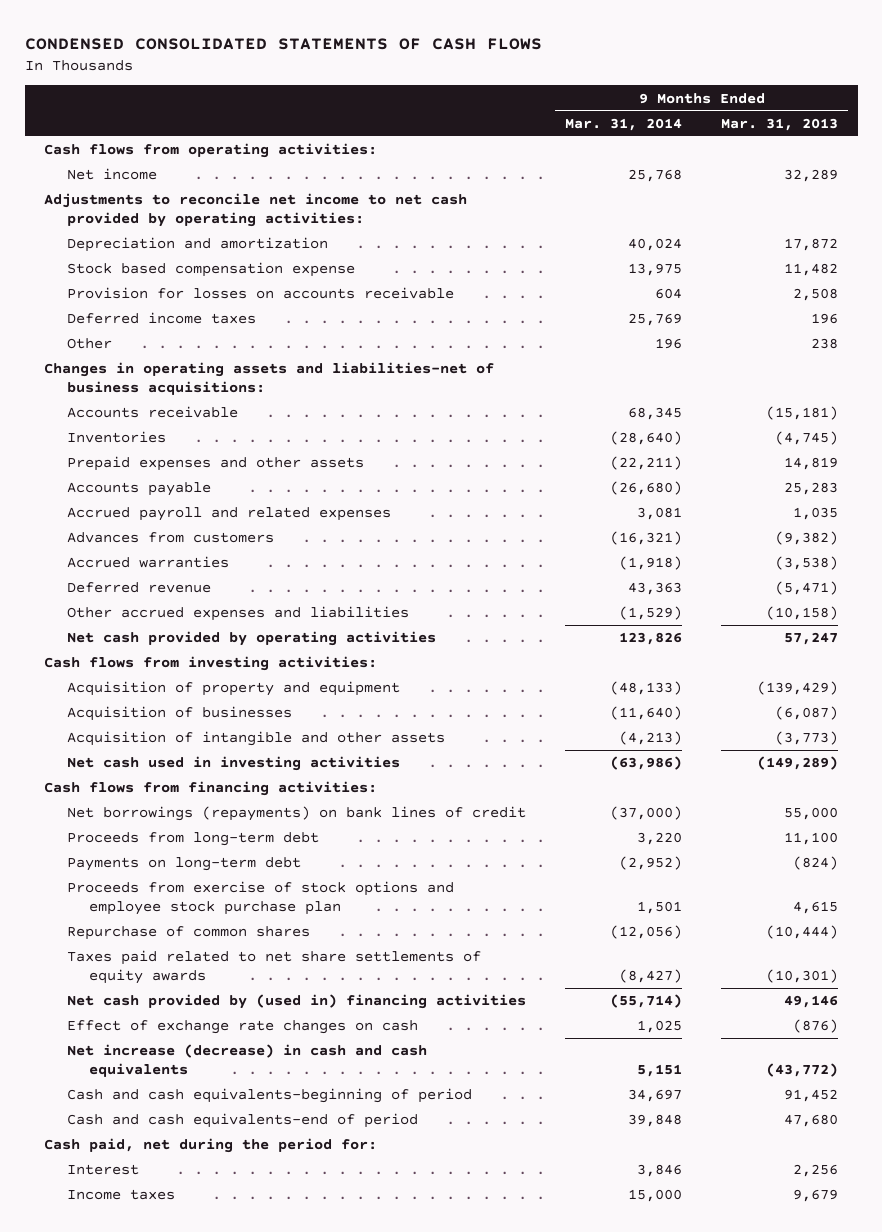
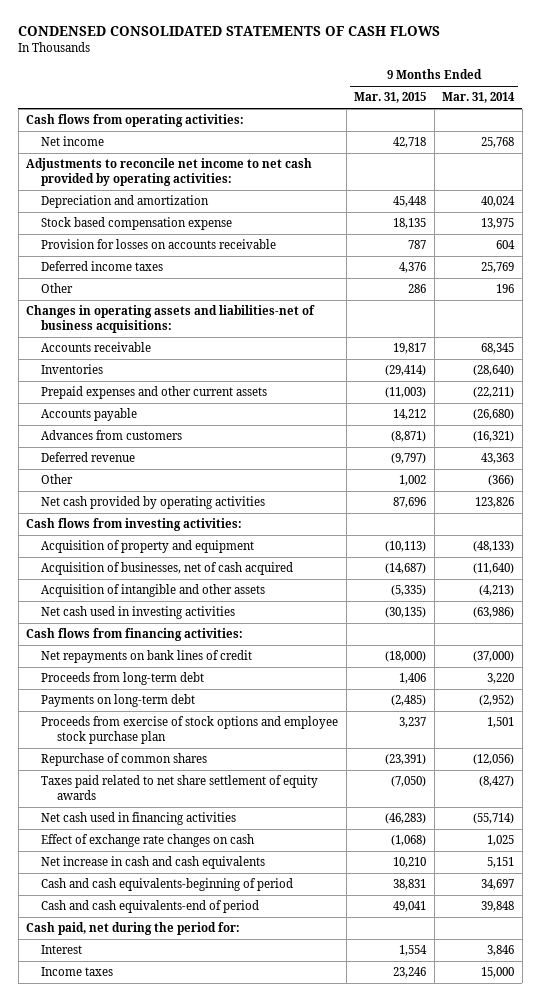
- | 9 Months Ended Mar. 31, 2014 | 9 Months Ended Mar. 31, 2013
+ | 9 Months Ended Mar. 31, 2015 | 9 Months Ended Mar. 31, 2014
- Prepaid expenses and other assets | (22,211) | 14,819
+ Prepaid expenses and other current assets | (11,003) | (22,211)
- Accrued payroll and related expenses | 3,081 | 1,035
- Accrued warranties | (1,918) | (3,538)
- Other accrued expenses and liabilities | (1,529) | (10,158)
+ Other | 1,002 | (366)
- Acquisition of businesses | (11,640) | (6,087)
+ Acquisition of businesses, net of cash acquired | (14,687) | (11,640)
- Net borrowings (repayments) on bank lines of credit | (37,000) | 55,000
+ Net repayments on bank lines of credit | (18,000) | (37,000)
- Taxes paid related to net share settlements of equity awards | (8,427) | (10,301)
- Net cash provided by (used in) financing activities | (55,714) | 49,146
+ Taxes paid related to net share settlement of equity awards | (7,050) | (8,427)
+ Net cash used in financing activities | (46,283) | (55,714)
- Net increase (decrease) in cash and cash equivalents | 5,151 | (43,772)
+ Net increase in cash and cash equivalents | 10,210 | 5,151

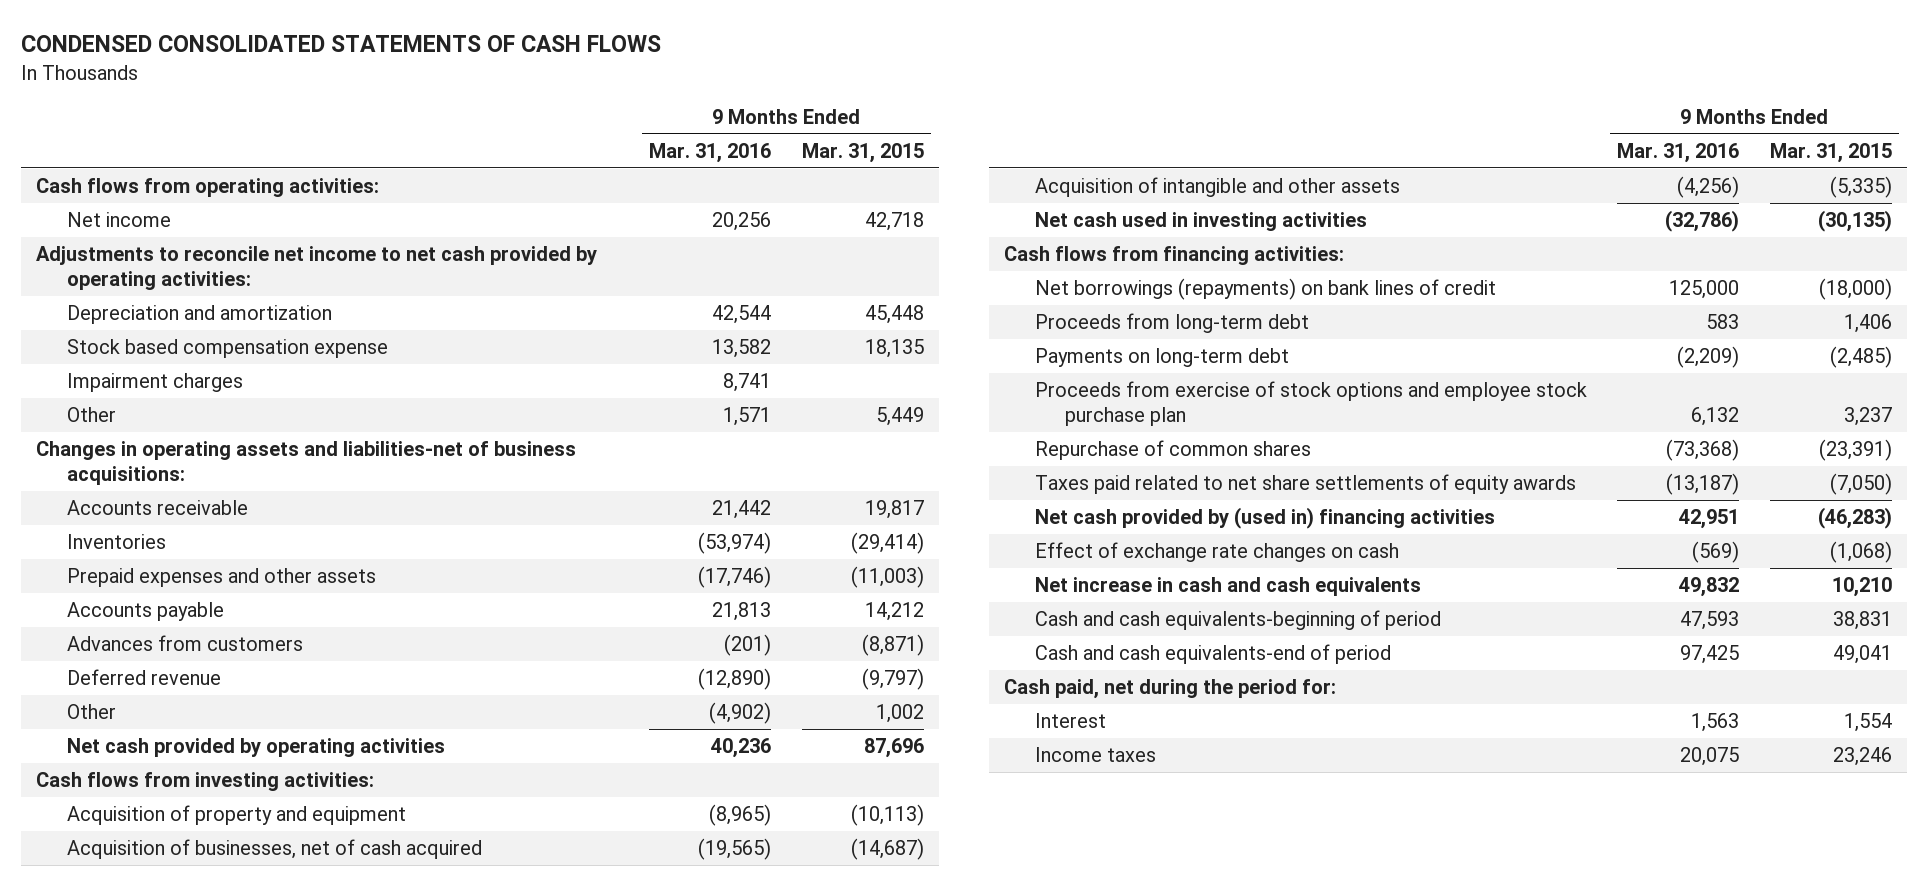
- | 9 Months Ended Mar. 31, 2015 | 9 Months Ended Mar. 31, 2014
+ | 9 Months Ended Mar. 31, 2016 | 9 Months Ended Mar. 31, 2015
- Provision for losses on accounts receivable | 787 | 604
- Deferred income taxes | 4,376 | 25,769
- Other | 286 | 196
+ Impairment charges | 8,741 |
+ Other | 1,571 | 5,449
- Prepaid expenses and other current assets | (11,003) | (22,211)
+ Prepaid expenses and other assets | (17,746) | (11,003)
- Net repayments on bank lines of credit | (18,000) | (37,000)
+ Net borrowings (repayments) on bank lines of credit | 125,000 | (18,000)
- Taxes paid related to net share settlement of equity awards | (7,050) | (8,427)
- Net cash used in financing activities | (46,283) | (55,714)
+ Taxes paid related to net share settlements of equity awards | (13,187) | (7,050)
+ Net cash provided by (used in) financing activities | 42,951 | (46,283)

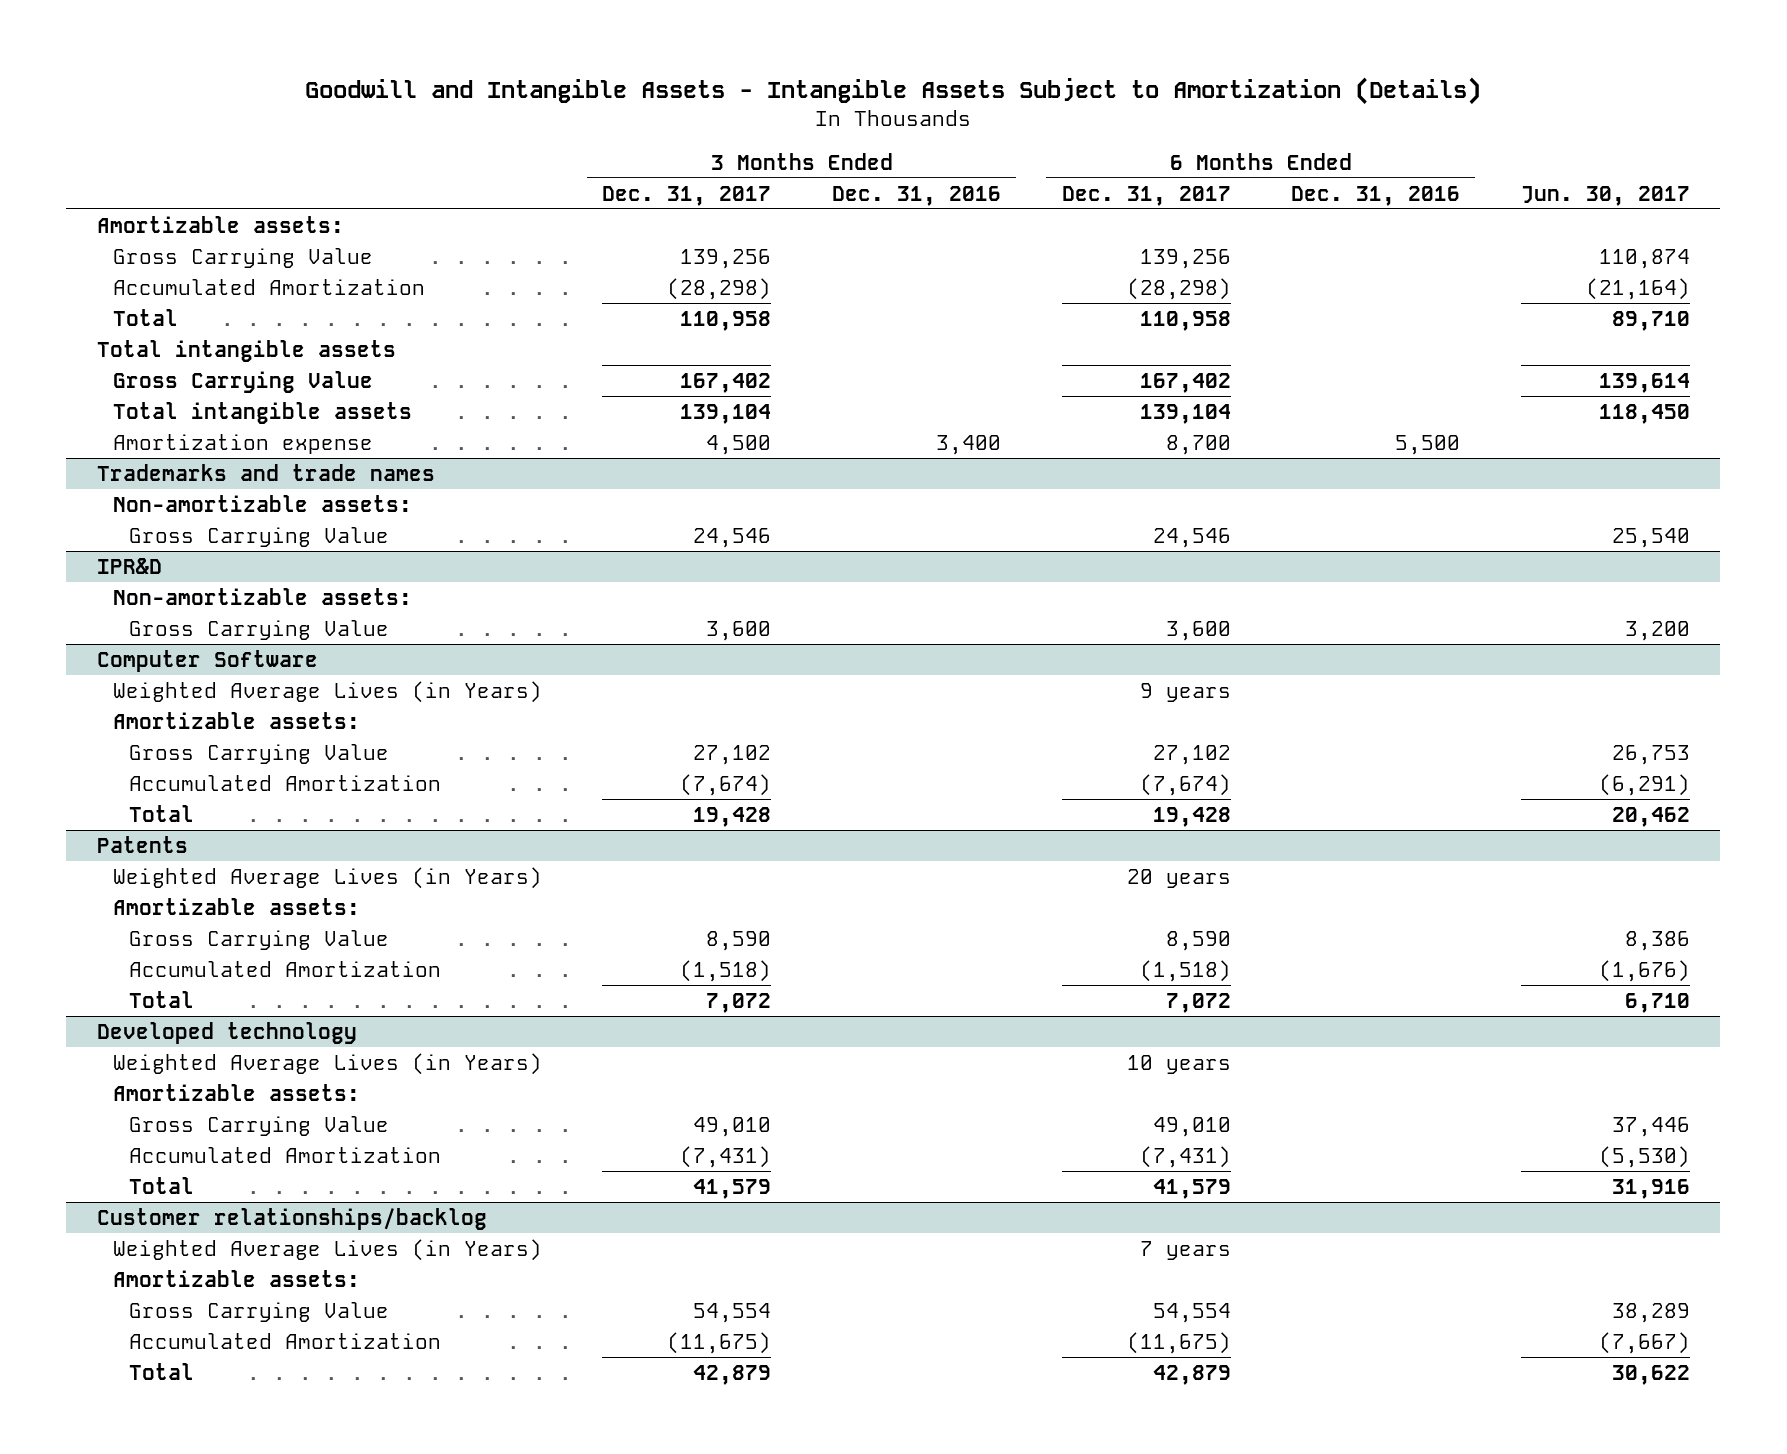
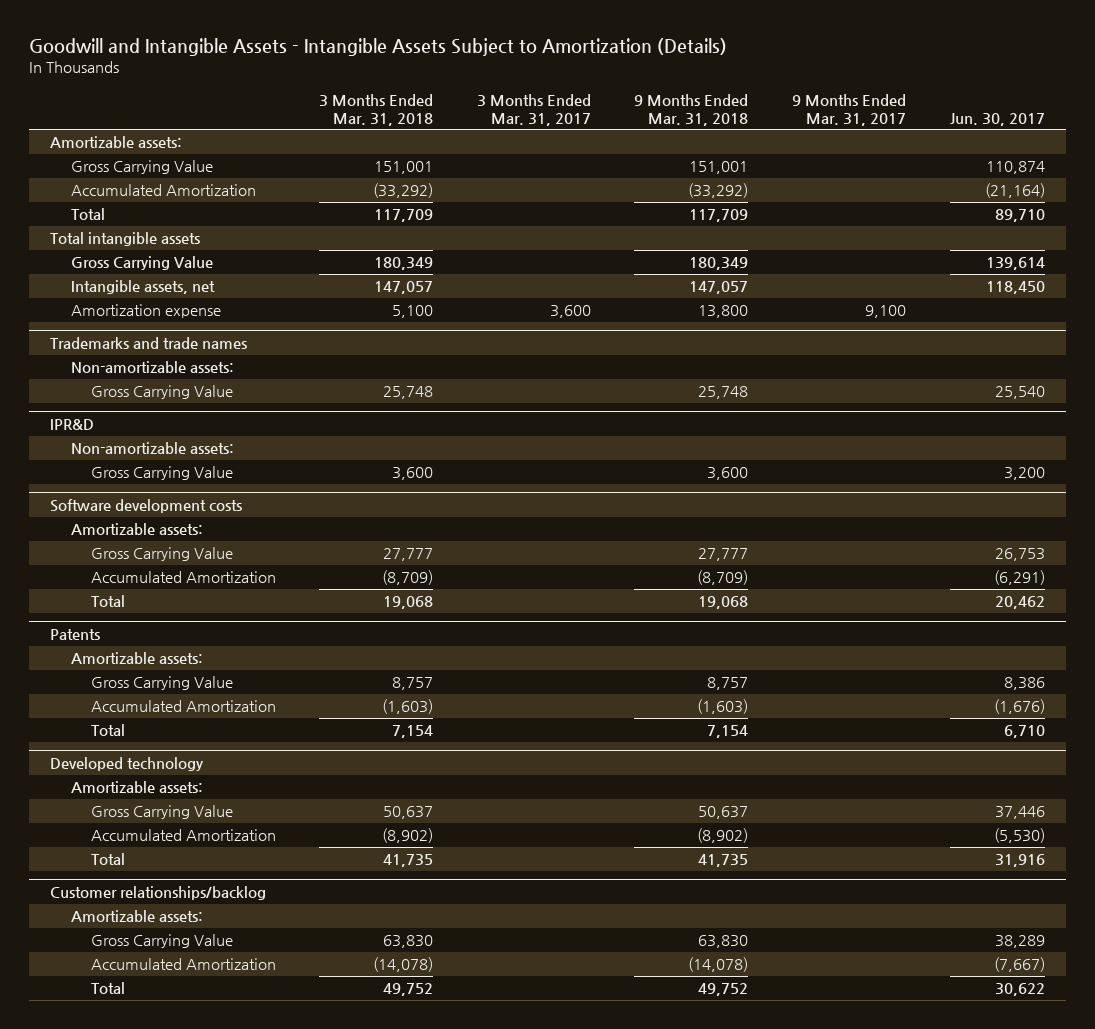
- | 3 Months Ended Dec. 31, 2017 | 3 Months Ended Dec. 31, 2016 | 6 Months Ended Dec. 31, 2017 | 6 Months Ended Dec. 31, 2016 | Jun. 30, 2017
+ | 3 Months Ended Mar. 31, 2018 | 3 Months Ended Mar. 31, 2017 | 9 Months Ended Mar. 31, 2018 | 9 Months Ended Mar. 31, 2017 | Jun. 30, 2017
- Total intangible assets | 139,104 | | 139,104 | | 118,450
+ Intangible assets, net | 147,057 | | 147,057 | | 118,450
- Computer Software
- Weighted Average Lives (in Years) | | | 9 years | |
+ Software development costs
@ Patents
- Weighted Average Lives (in Years) | | | 20 years | |
@ Developed technology
- Weighted Average Lives (in Years) | | | 10 years | |
@ Customer relationships/backlog
- Weighted Average Lives (in Years) | | | 7 years | |

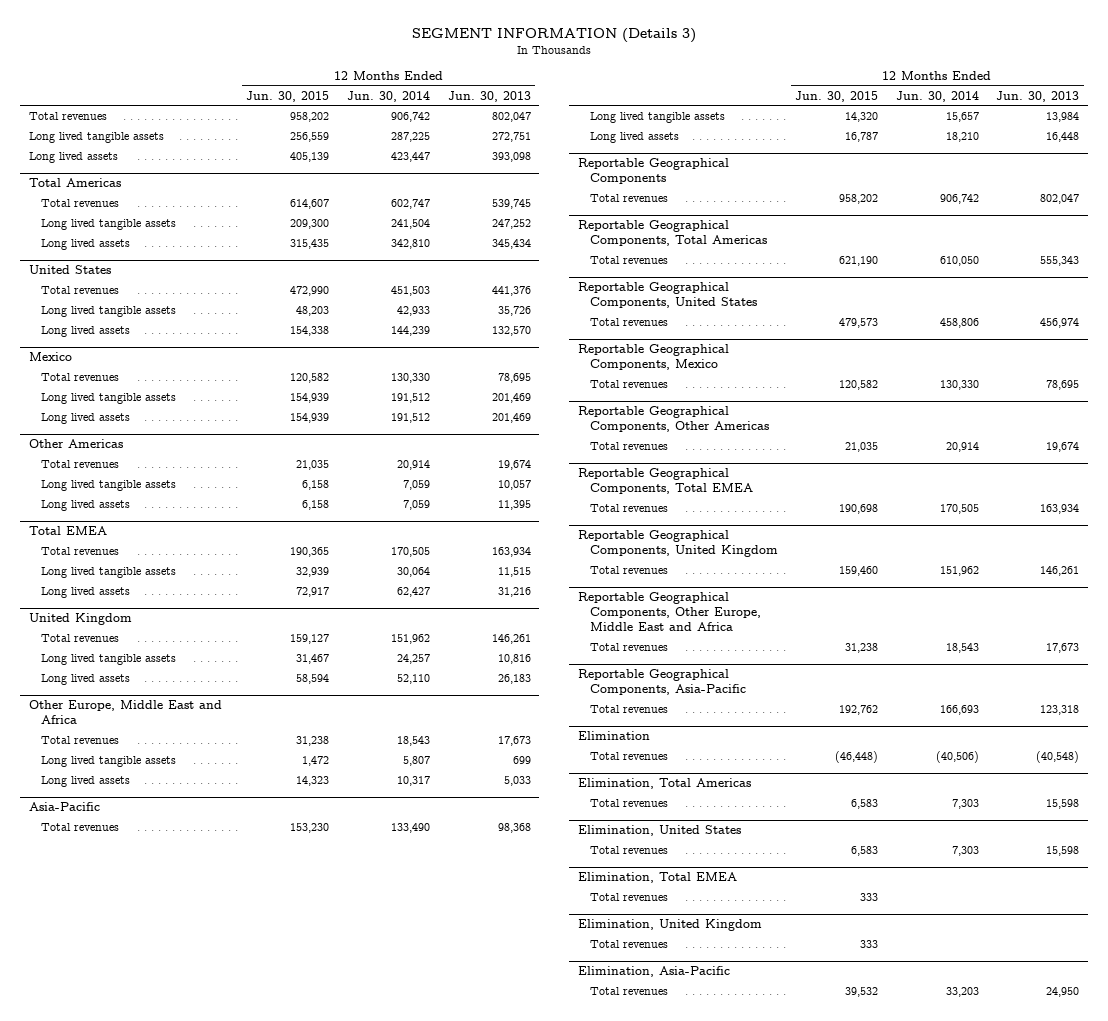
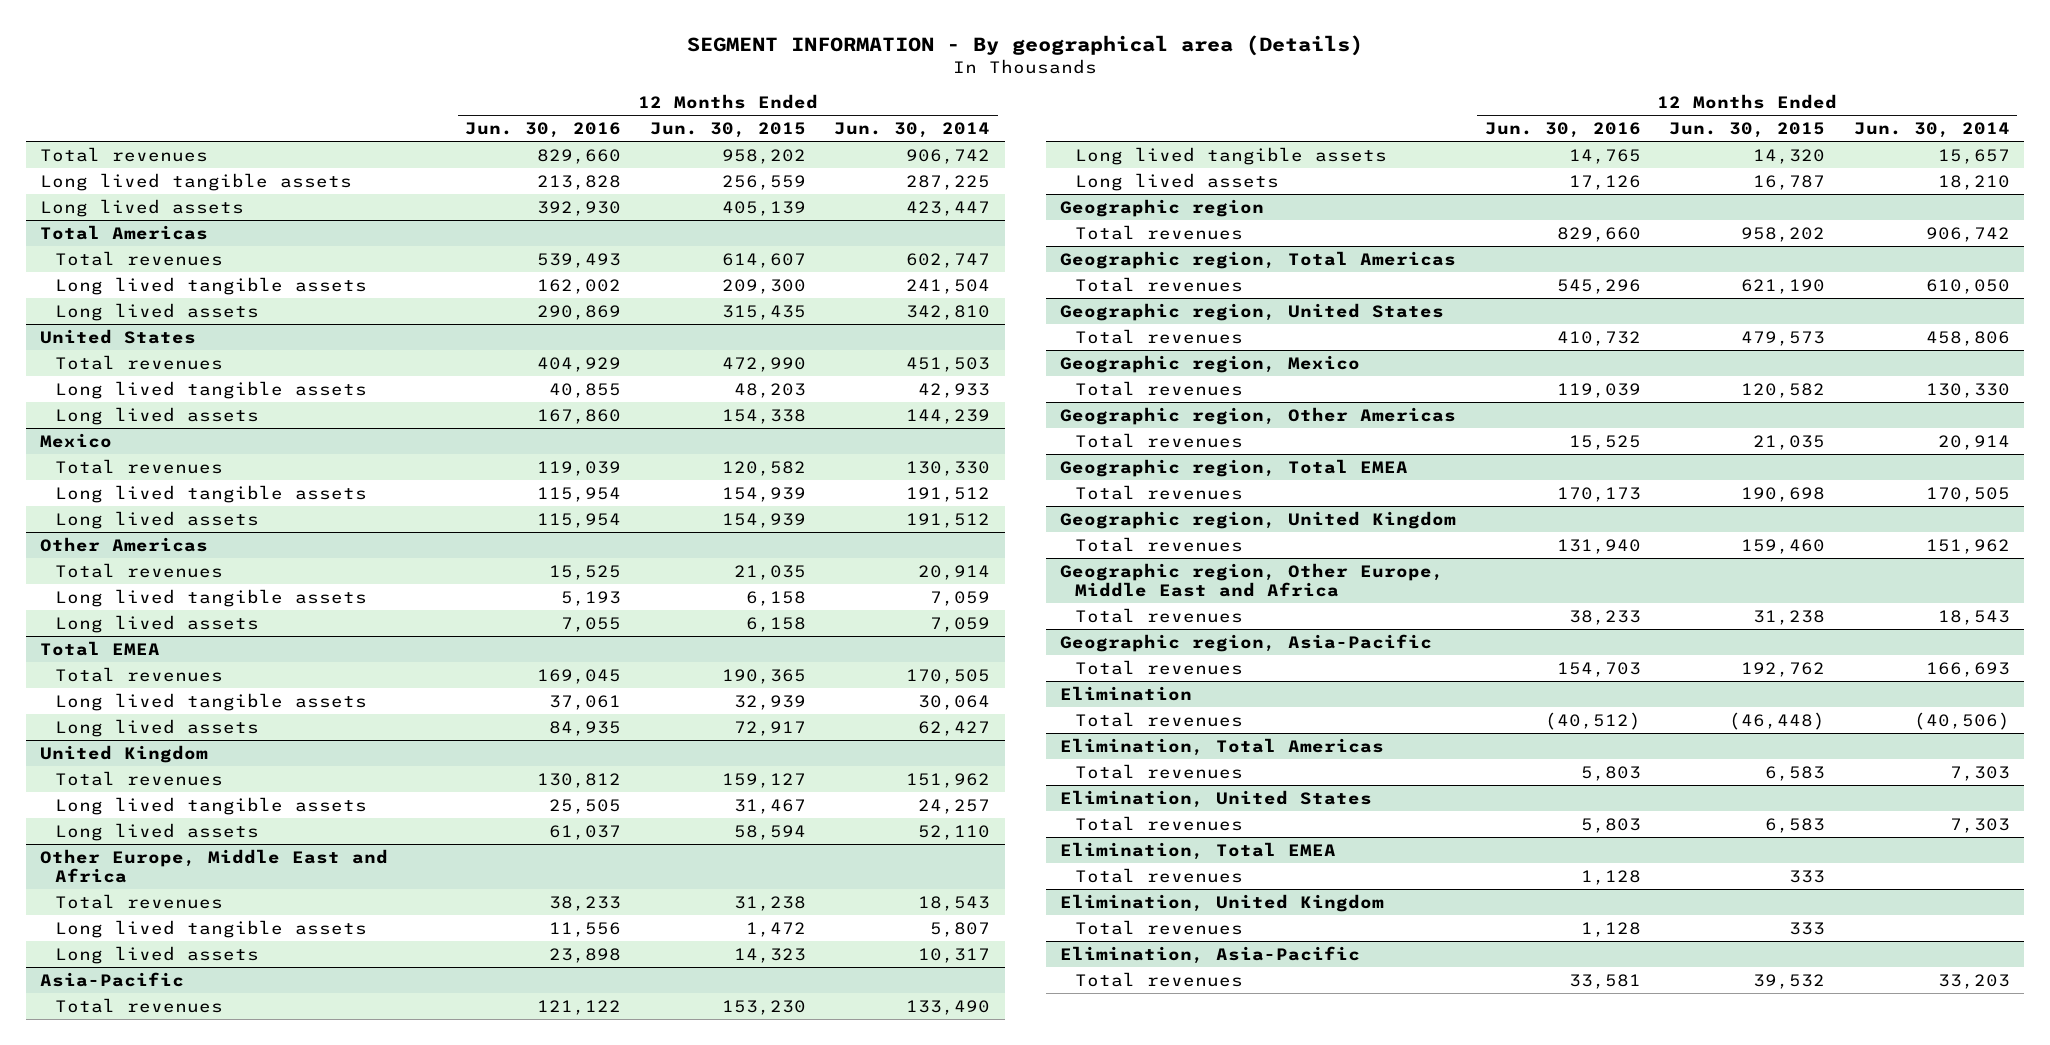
- SEGMENT INFORMATION (Details 3)
+ SEGMENT INFORMATION - By geographical area (Details)
- | 12 Months Ended Jun. 30, 2015 | 12 Months Ended Jun. 30, 2014 | 12 Months Ended Jun. 30, 2013
+ | 12 Months Ended Jun. 30, 2016 | 12 Months Ended Jun. 30, 2015 | 12 Months Ended Jun. 30, 2014
- Reportable Geographical Components
+ Geographic region
- Reportable Geographical Components, Total Americas
+ Geographic region, Total Americas
- Reportable Geographical Components, United States
+ Geographic region, United States
- Reportable Geographical Components, Mexico
+ Geographic region, Mexico
- Reportable Geographical Components, Other Americas
+ Geographic region, Other Americas
- Reportable Geographical Components, Total EMEA
+ Geographic region, Total EMEA
- Reportable Geographical Components, United Kingdom
+ Geographic region, United Kingdom
- Reportable Geographical Components, Other Europe, Middle East and Africa
+ Geographic region, Other Europe, Middle East and Africa
- Reportable Geographical Components, Asia-Pacific
+ Geographic region, Asia-Pacific

